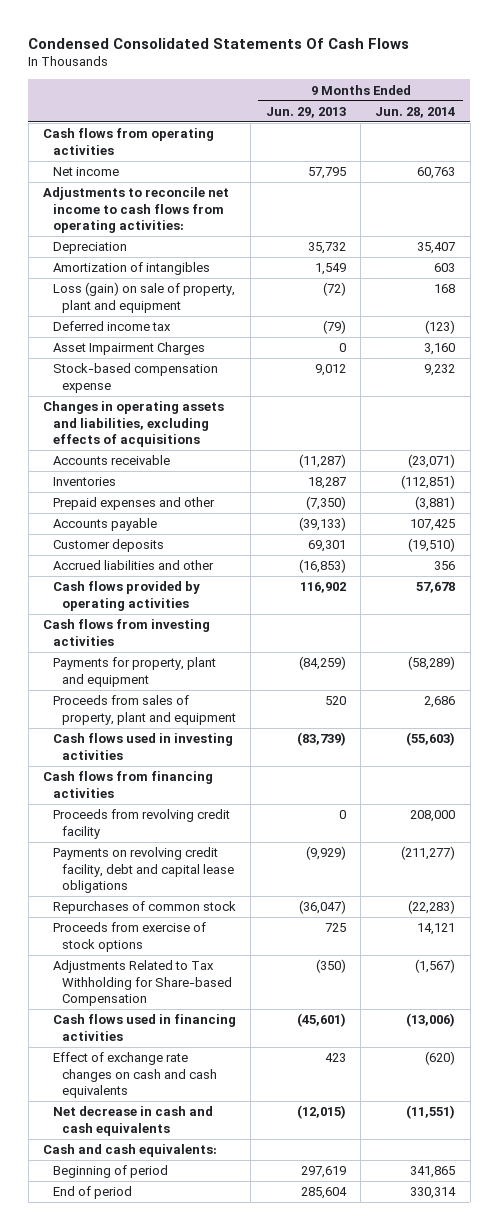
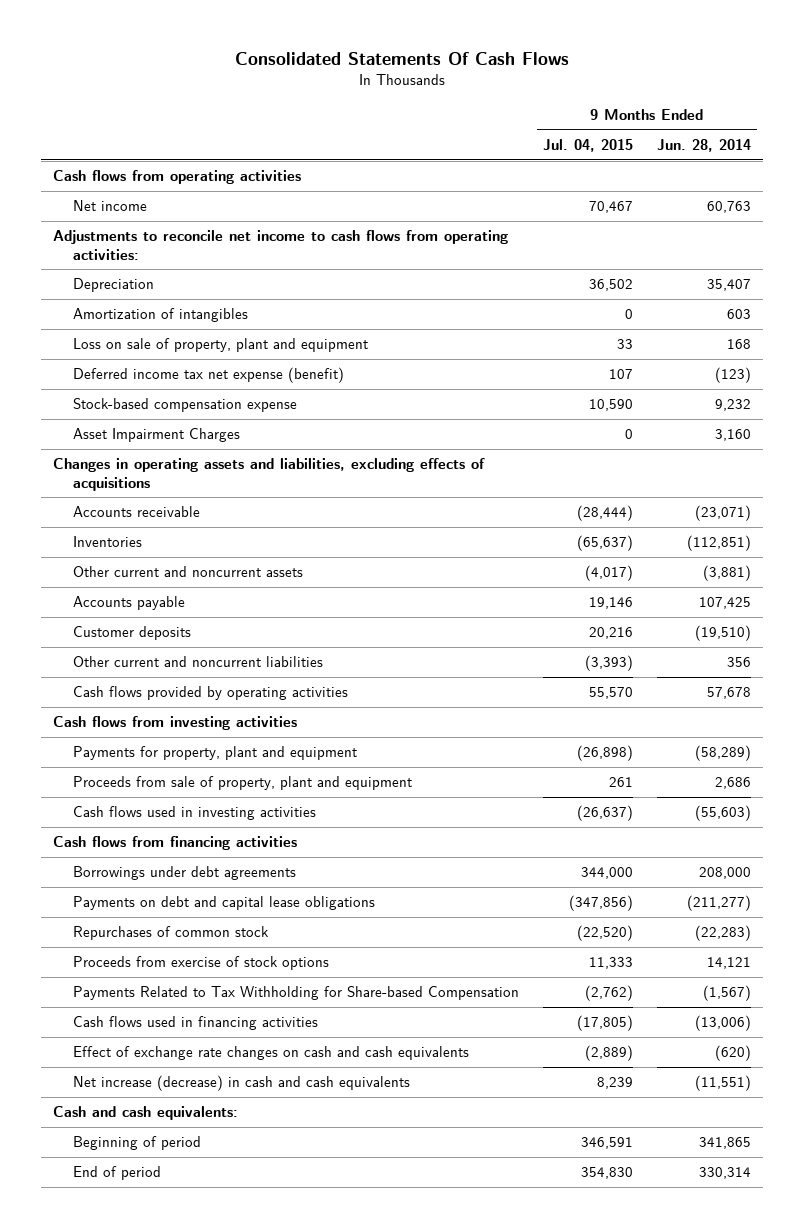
- Condensed Consolidated Statements Of Cash Flows
+ Consolidated Statements Of Cash Flows
- | 9 Months Ended Jun. 29, 2013 | 9 Months Ended Jun. 28, 2014
+ | 9 Months Ended Jul. 04, 2015 | 9 Months Ended Jun. 28, 2014
- Loss (gain) on sale of property, plant and equipment | (72) | 168
- Deferred income tax | (79) | (123)
+ Loss on sale of property, plant and equipment | 33 | 168
+ Deferred income tax net expense (benefit) | 107 | (123)
moved down: Asset Impairment Charges | 0 | 3,160
- Prepaid expenses and other | (7,350) | (3,881)
+ Other current and noncurrent assets | (4,017) | (3,881)
- Accrued liabilities and other | (16,853) | 356
+ Other current and noncurrent liabilities | (3,393) | 356
- Proceeds from sales of property, plant and equipment | 520 | 2,686
+ Proceeds from sale of property, plant and equipment | 261 | 2,686
- Proceeds from revolving credit facility | 0 | 208,000
- Payments on revolving credit facility, debt and capital lease obligations | (9,929) | (211,277)
+ Borrowings under debt agreements | 344,000 | 208,000
+ Payments on debt and capital lease obligations | (347,856) | (211,277)
- Adjustments Related to Tax Withholding for Share-based Compensation | (350) | (1,567)
+ Payments Related to Tax Withholding for Share-based Compensation | (2,762) | (1,567)
- Net decrease in cash and cash equivalents | (12,015) | (11,551)
+ Net increase (decrease) in cash and cash equivalents | 8,239 | (11,551)

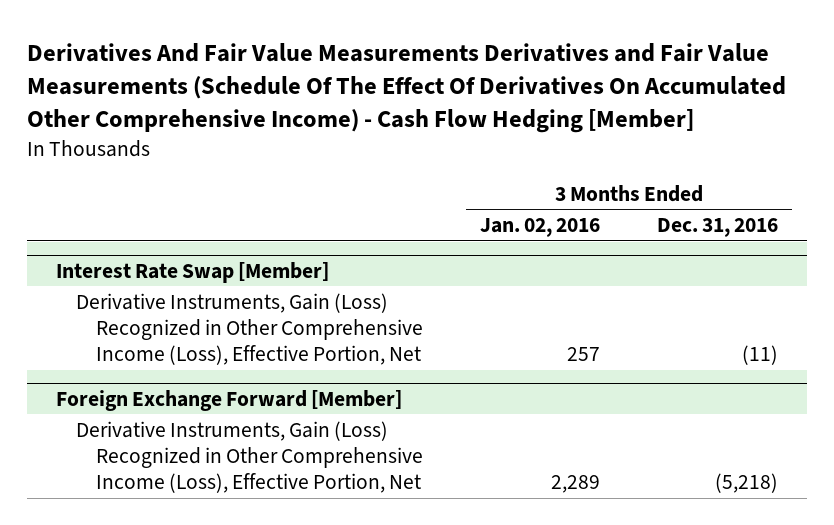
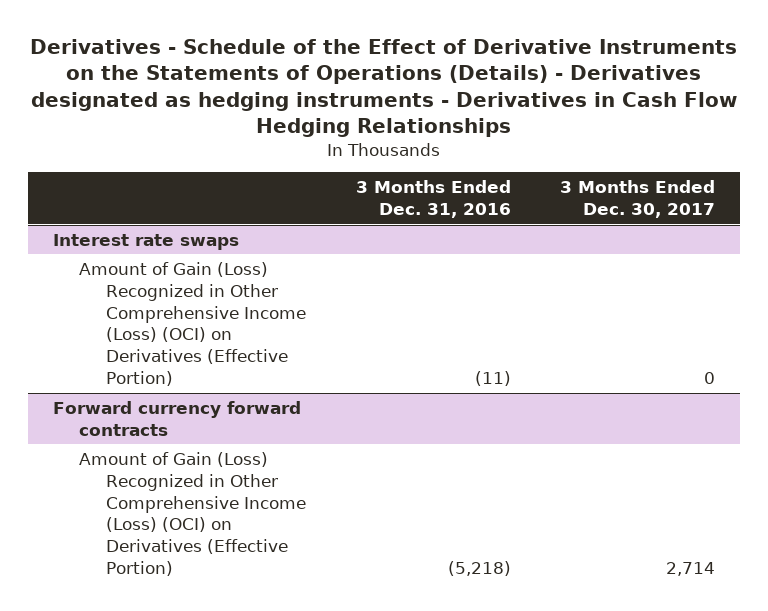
- Derivatives And Fair Value Measurements Derivatives and Fair Value Measurements (Schedule Of The Effect Of Derivatives On Accumulated Other Comprehensive Income) - Cash Flow Hedging [Member]
+ Derivatives - Schedule of the Effect of Derivative Instruments on the Statements of Operations (Details) - Derivatives designated as hedging instruments - Derivatives in Cash Flow Hedging Relationships
- | 3 Months Ended Jan. 02, 2016 | 3 Months Ended Dec. 31, 2016
+ | 3 Months Ended Dec. 31, 2016 | 3 Months Ended Dec. 30, 2017
- Interest Rate Swap [Member]
- Derivative Instruments, Gain (Loss) Recognized in Other Comprehensive Income (Loss), Effective Portion, Net | 257 | (11)
- Foreign Exchange Forward [Member]
- Derivative Instruments, Gain (Loss) Recognized in Other Comprehensive Income (Loss), Effective Portion, Net | 2,289 | (5,218)
+ Interest rate swaps
+ Amount of Gain (Loss) Recognized in Other Comprehensive Income (Loss) (OCI) on Derivatives (Effective Portion) | (11) | 0
+ Forward currency forward contracts
+ Amount of Gain (Loss) Recognized in Other Comprehensive Income (Loss) (OCI) on Derivatives (Effective Portion) | (5,218) | 2,714

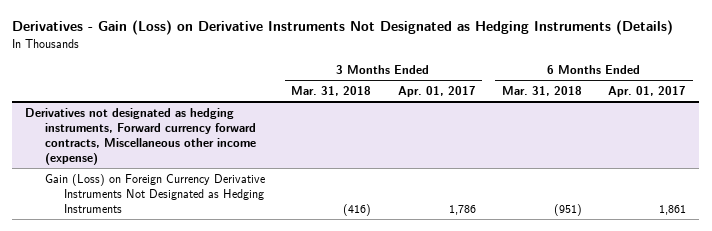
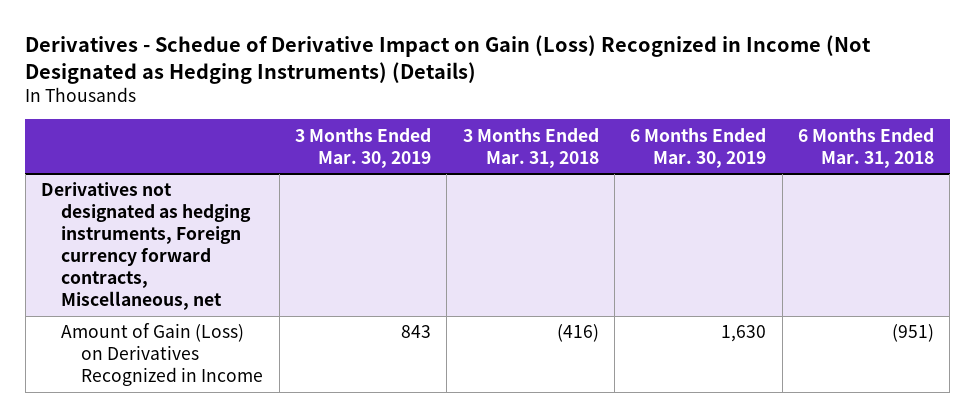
- Derivatives - Gain (Loss) on Derivative Instruments Not Designated as Hedging Instruments (Details)
+ Derivatives - Schedue of Derivative Impact on Gain (Loss) Recognized in Income (Not Designated as Hedging Instruments) (Details)
- | 3 Months Ended Mar. 31, 2018 | 3 Months Ended Apr. 01, 2017 | 6 Months Ended Mar. 31, 2018 | 6 Months Ended Apr. 01, 2017
+ | 3 Months Ended Mar. 30, 2019 | 3 Months Ended Mar. 31, 2018 | 6 Months Ended Mar. 30, 2019 | 6 Months Ended Mar. 31, 2018
- Derivatives not designated as hedging instruments, Forward currency forward contracts, Miscellaneous other income (expense)
- Gain (Loss) on Foreign Currency Derivative Instruments Not Designated as Hedging Instruments | (416) | 1,786 | (951) | 1,861
+ Derivatives not designated as hedging instruments, Foreign currency forward contracts, Miscellaneous, net
+ Amount of Gain (Loss) on Derivatives Recognized in Income | 843 | (416) | 1,630 | (951)

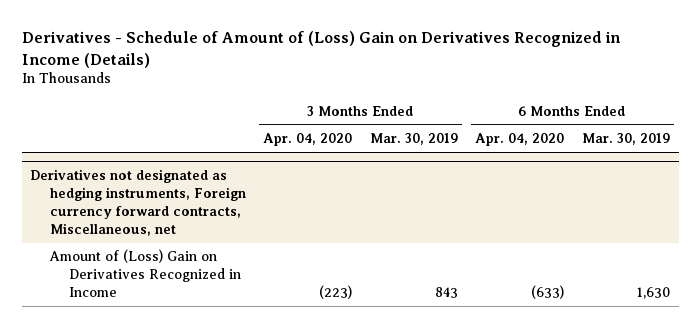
- Derivatives - Schedue of Derivative Impact on Gain (Loss) Recognized in Income (Not Designated as Hedging Instruments) (Details)
+ Derivatives - Schedule of Amount of (Loss) Gain on Derivatives Recognized in Income (Details)
- | 3 Months Ended Mar. 30, 2019 | 3 Months Ended Mar. 31, 2018 | 6 Months Ended Mar. 30, 2019 | 6 Months Ended Mar. 31, 2018
+ | 3 Months Ended Apr. 04, 2020 | 3 Months Ended Mar. 30, 2019 | 6 Months Ended Apr. 04, 2020 | 6 Months Ended Mar. 30, 2019
@ Derivatives not designated as hedging instruments, Foreign currency forward contracts, Miscellaneous, net
- Amount of Gain (Loss) on Derivatives Recognized in Income | 843 | (416) | 1,630 | (951)
+ Amount of (Loss) Gain on Derivatives Recognized in Income | (223) | 843 | (633) | 1,630

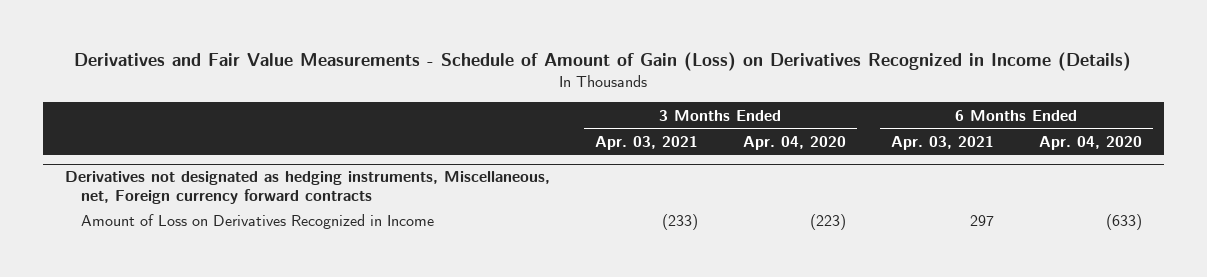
- Derivatives - Schedule of Amount of (Loss) Gain on Derivatives Recognized in Income (Details)
+ Derivatives and Fair Value Measurements - Schedule of Amount of Gain (Loss) on Derivatives Recognized in Income (Details)
- | 3 Months Ended Apr. 04, 2020 | 3 Months Ended Mar. 30, 2019 | 6 Months Ended Apr. 04, 2020 | 6 Months Ended Mar. 30, 2019
+ | 3 Months Ended Apr. 03, 2021 | 3 Months Ended Apr. 04, 2020 | 6 Months Ended Apr. 03, 2021 | 6 Months Ended Apr. 04, 2020
- Derivatives not designated as hedging instruments, Foreign currency forward contracts, Miscellaneous, net
- Amount of (Loss) Gain on Derivatives Recognized in Income | (223) | 843 | (633) | 1,630
+ Derivatives not designated as hedging instruments, Miscellaneous, net, Foreign currency forward contracts
+ Amount of Loss on Derivatives Recognized in Income | (233) | (223) | 297 | (633)

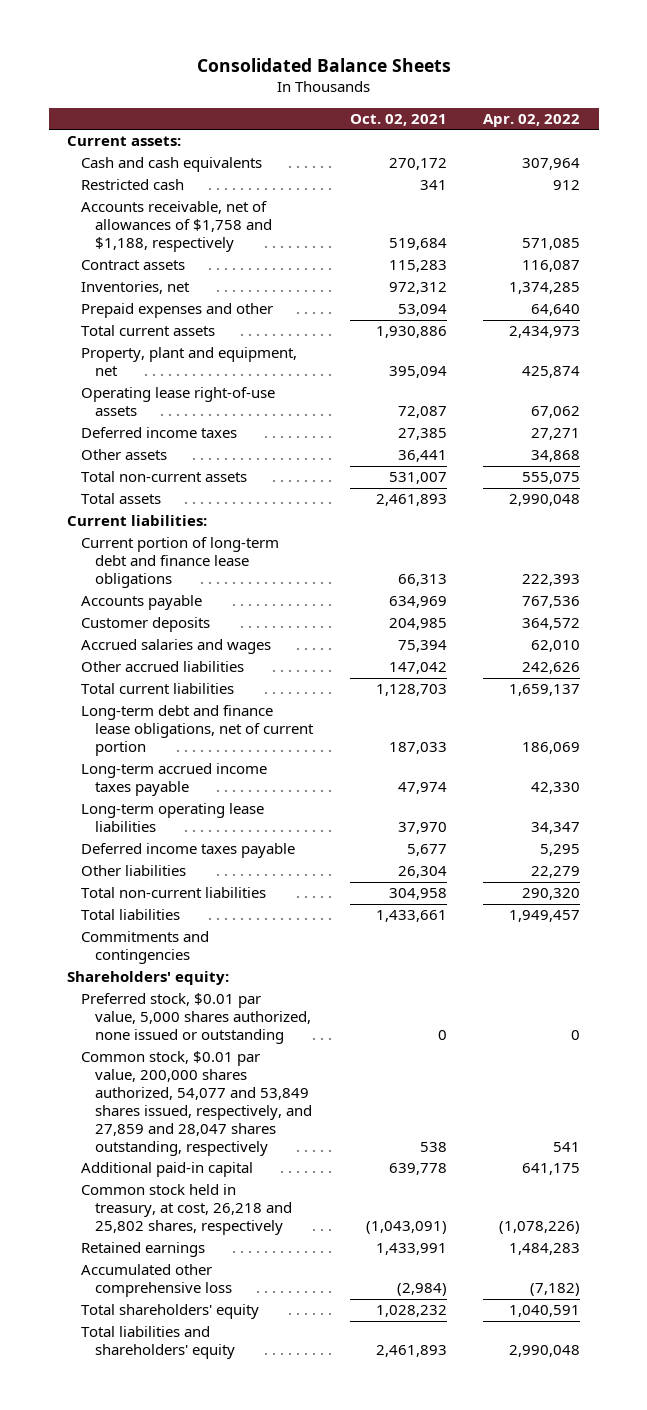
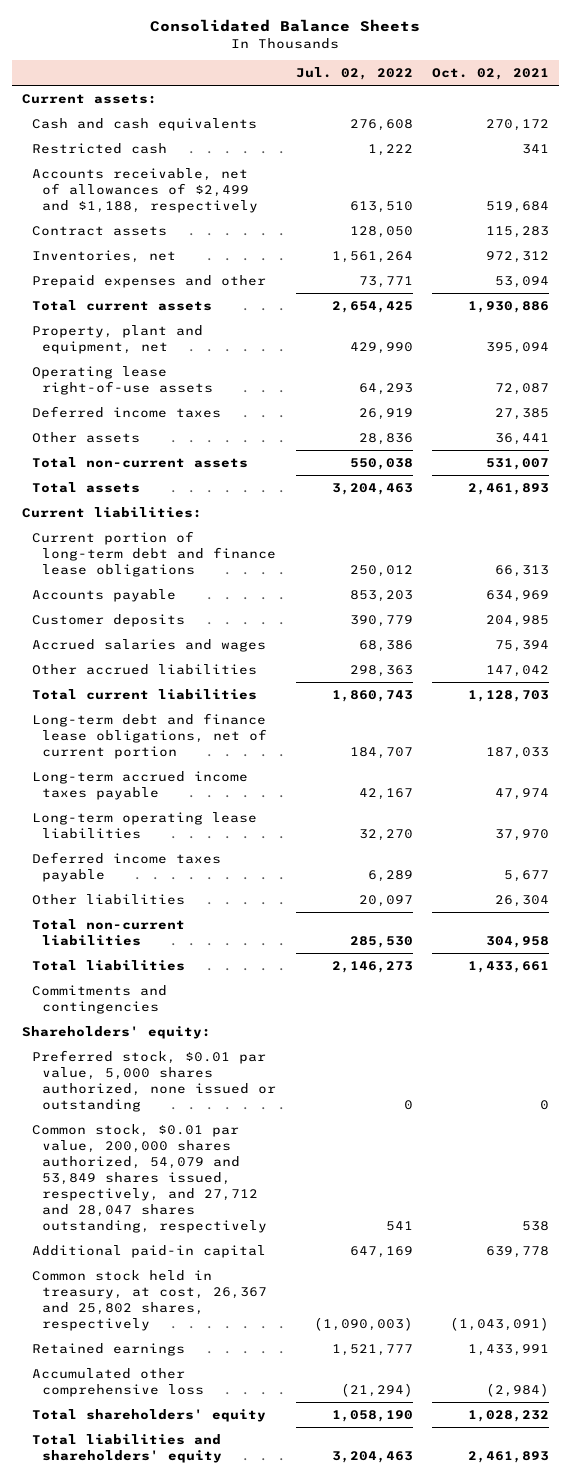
- | Oct. 02, 2021 | Apr. 02, 2022
+ | Jul. 02, 2022 | Oct. 02, 2021
- Accounts receivable, net of allowances of $1,758 and $1,188, respectively | 519,684 | 571,085
+ Accounts receivable, net of allowances of $2,499 and $1,188, respectively | 613,510 | 519,684
- Common stock, $0.01 par value, 200,000 shares authorized, 54,077 and 53,849 shares issued, respectively, and 27,859 and 28,047 shares outstanding, respectively | 538 | 541
+ Common stock, $0.01 par value, 200,000 shares authorized, 54,079 and 53,849 shares issued, respectively, and 27,712 and 28,047 shares outstanding, respectively | 541 | 538
- Common stock held in treasury, at cost, 26,218 and 25,802 shares, respectively | (1,043,091) | (1,078,226)
+ Common stock held in treasury, at cost, 26,367 and 25,802 shares, respectively | (1,090,003) | (1,043,091)

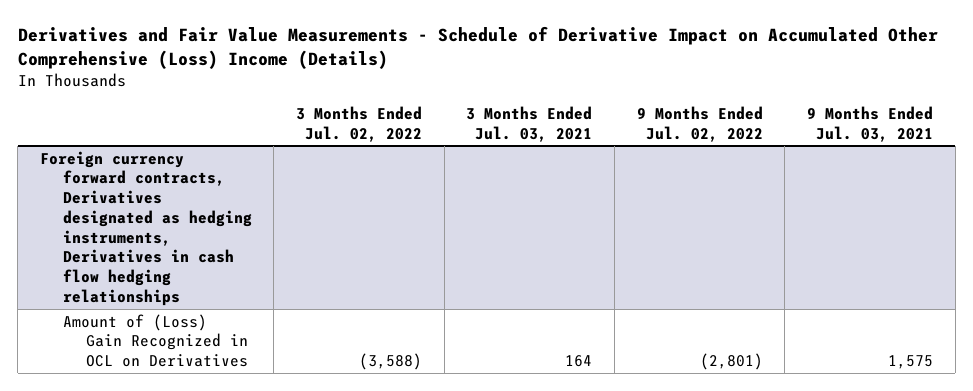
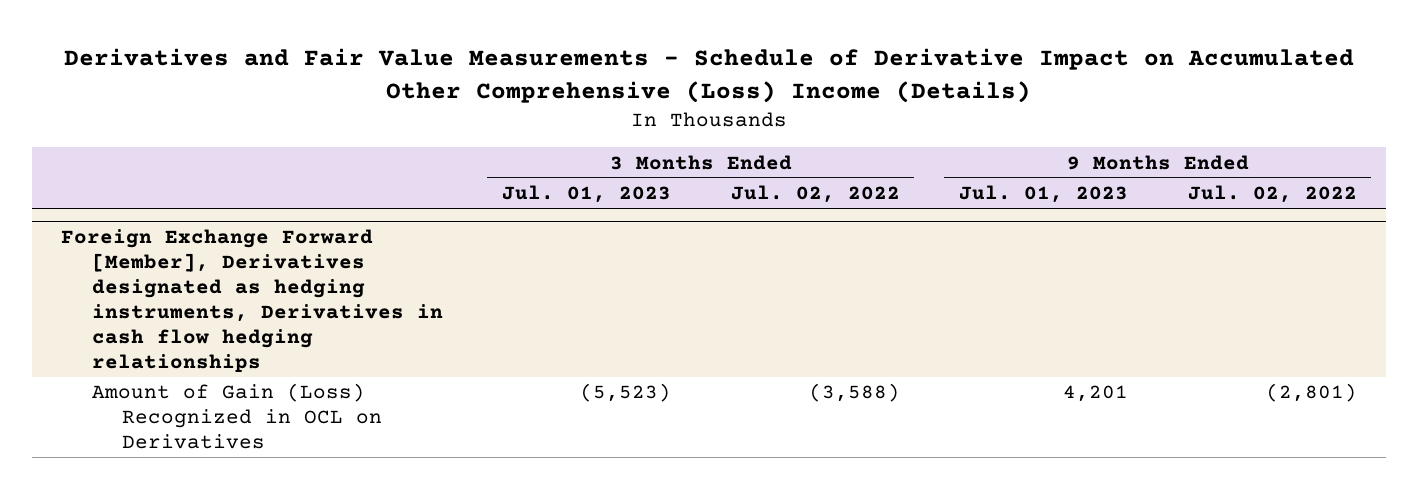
- | 3 Months Ended Jul. 02, 2022 | 3 Months Ended Jul. 03, 2021 | 9 Months Ended Jul. 02, 2022 | 9 Months Ended Jul. 03, 2021
+ | 3 Months Ended Jul. 01, 2023 | 3 Months Ended Jul. 02, 2022 | 9 Months Ended Jul. 01, 2023 | 9 Months Ended Jul. 02, 2022
- Foreign currency forward contracts, Derivatives designated as hedging instruments, Derivatives in cash flow hedging relationships
- Amount of (Loss) Gain Recognized in OCL on Derivatives | (3,588) | 164 | (2,801) | 1,575
+ Foreign Exchange Forward [Member], Derivatives designated as hedging instruments, Derivatives in cash flow hedging relationships
+ Amount of Gain (Loss) Recognized in OCL on Derivatives | (5,523) | (3,588) | 4,201 | (2,801)

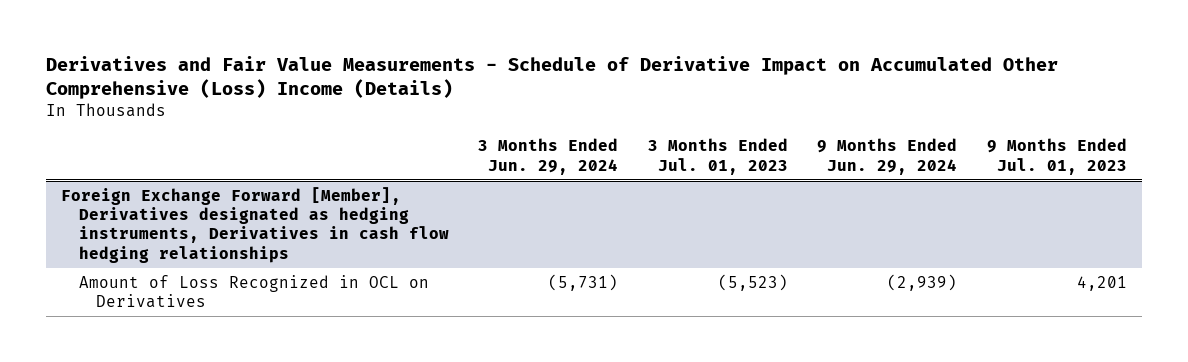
- | 3 Months Ended Jul. 01, 2023 | 3 Months Ended Jul. 02, 2022 | 9 Months Ended Jul. 01, 2023 | 9 Months Ended Jul. 02, 2022
+ | 3 Months Ended Jun. 29, 2024 | 3 Months Ended Jul. 01, 2023 | 9 Months Ended Jun. 29, 2024 | 9 Months Ended Jul. 01, 2023
@ Foreign Exchange Forward [Member], Derivatives designated as hedging instruments, Derivatives in cash flow hedging relationships
- Amount of Gain (Loss) Recognized in OCL on Derivatives | (5,523) | (3,588) | 4,201 | (2,801)
+ Amount of Loss Recognized in OCL on Derivatives | (5,731) | (5,523) | (2,939) | 4,201

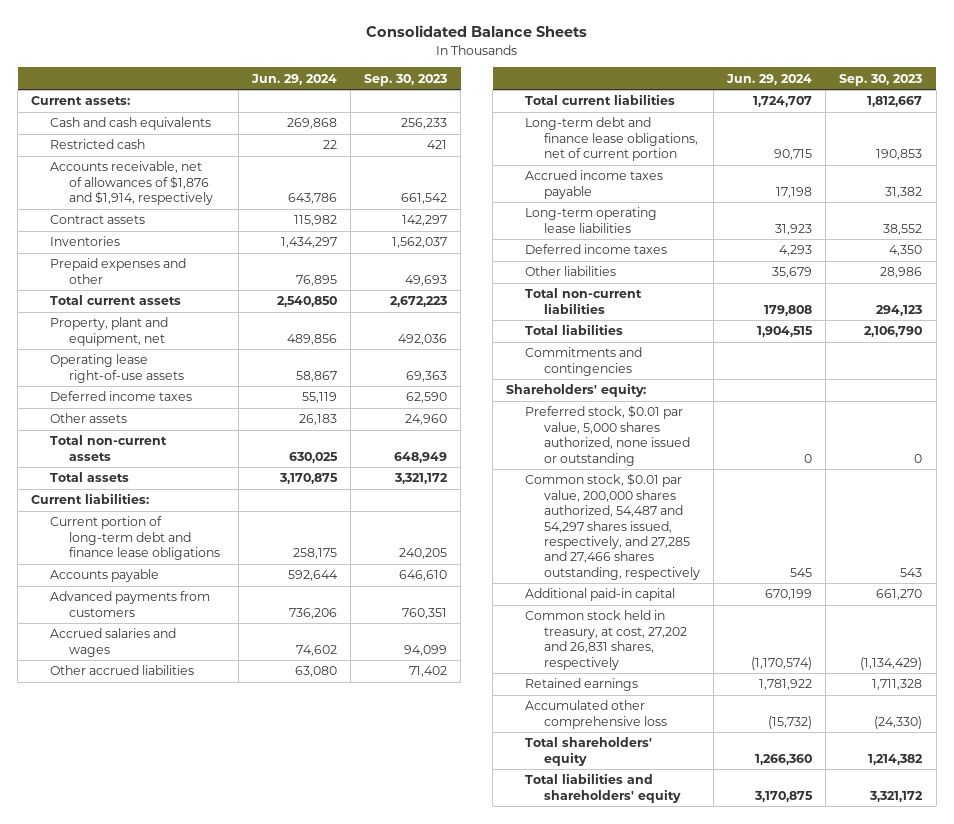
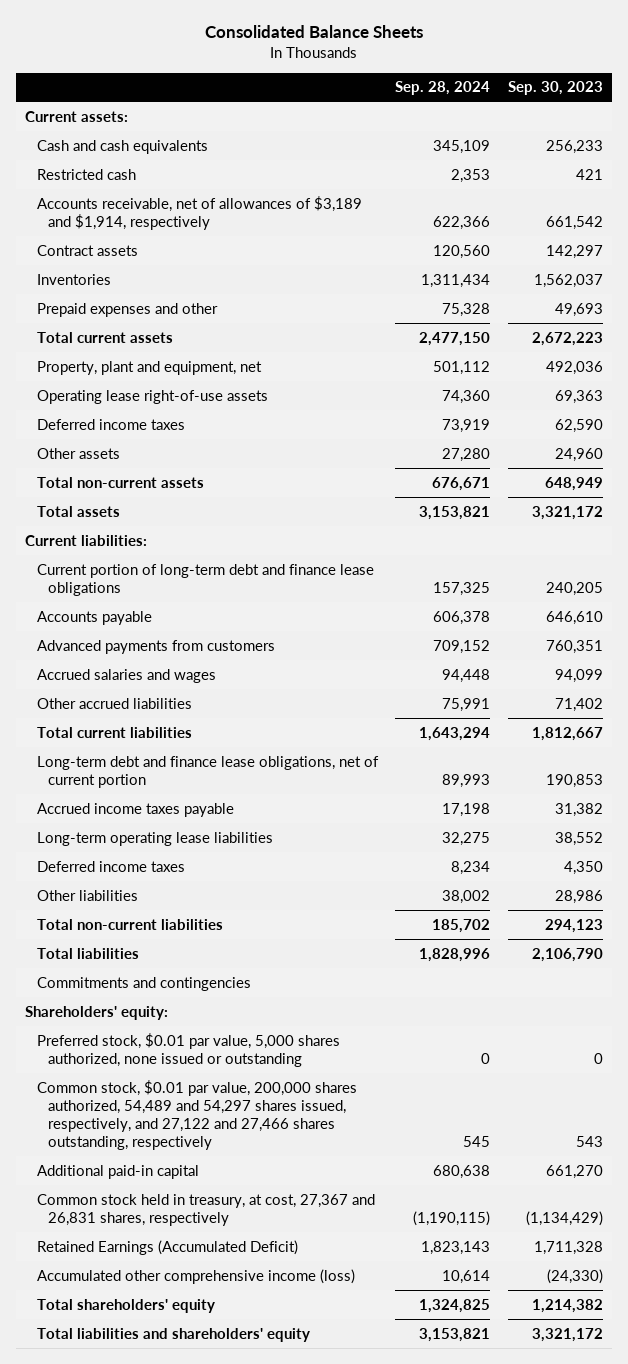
- | Jun. 29, 2024 | Sep. 30, 2023
+ | Sep. 28, 2024 | Sep. 30, 2023
- Accounts receivable, net of allowances of $1,876 and $1,914, respectively | 643,786 | 661,542
+ Accounts receivable, net of allowances of $3,189 and $1,914, respectively | 622,366 | 661,542
- Common stock, $0.01 par value, 200,000 shares authorized, 54,487 and 54,297 shares issued, respectively, and 27,285 and 27,466 shares outstanding, respectively | 545 | 543
+ Common stock, $0.01 par value, 200,000 shares authorized, 54,489 and 54,297 shares issued, respectively, and 27,122 and 27,466 shares outstanding, respectively | 545 | 543
- Common stock held in treasury, at cost, 27,202 and 26,831 shares, respectively | (1,170,574) | (1,134,429)
- Retained earnings | 1,781,922 | 1,711,328
- Accumulated other comprehensive loss | (15,732) | (24,330)
+ Common stock held in treasury, at cost, 27,367 and 26,831 shares, respectively | (1,190,115) | (1,134,429)
+ Retained Earnings (Accumulated Deficit) | 1,823,143 | 1,711,328
+ Accumulated other comprehensive income (loss) | 10,614 | (24,330)

